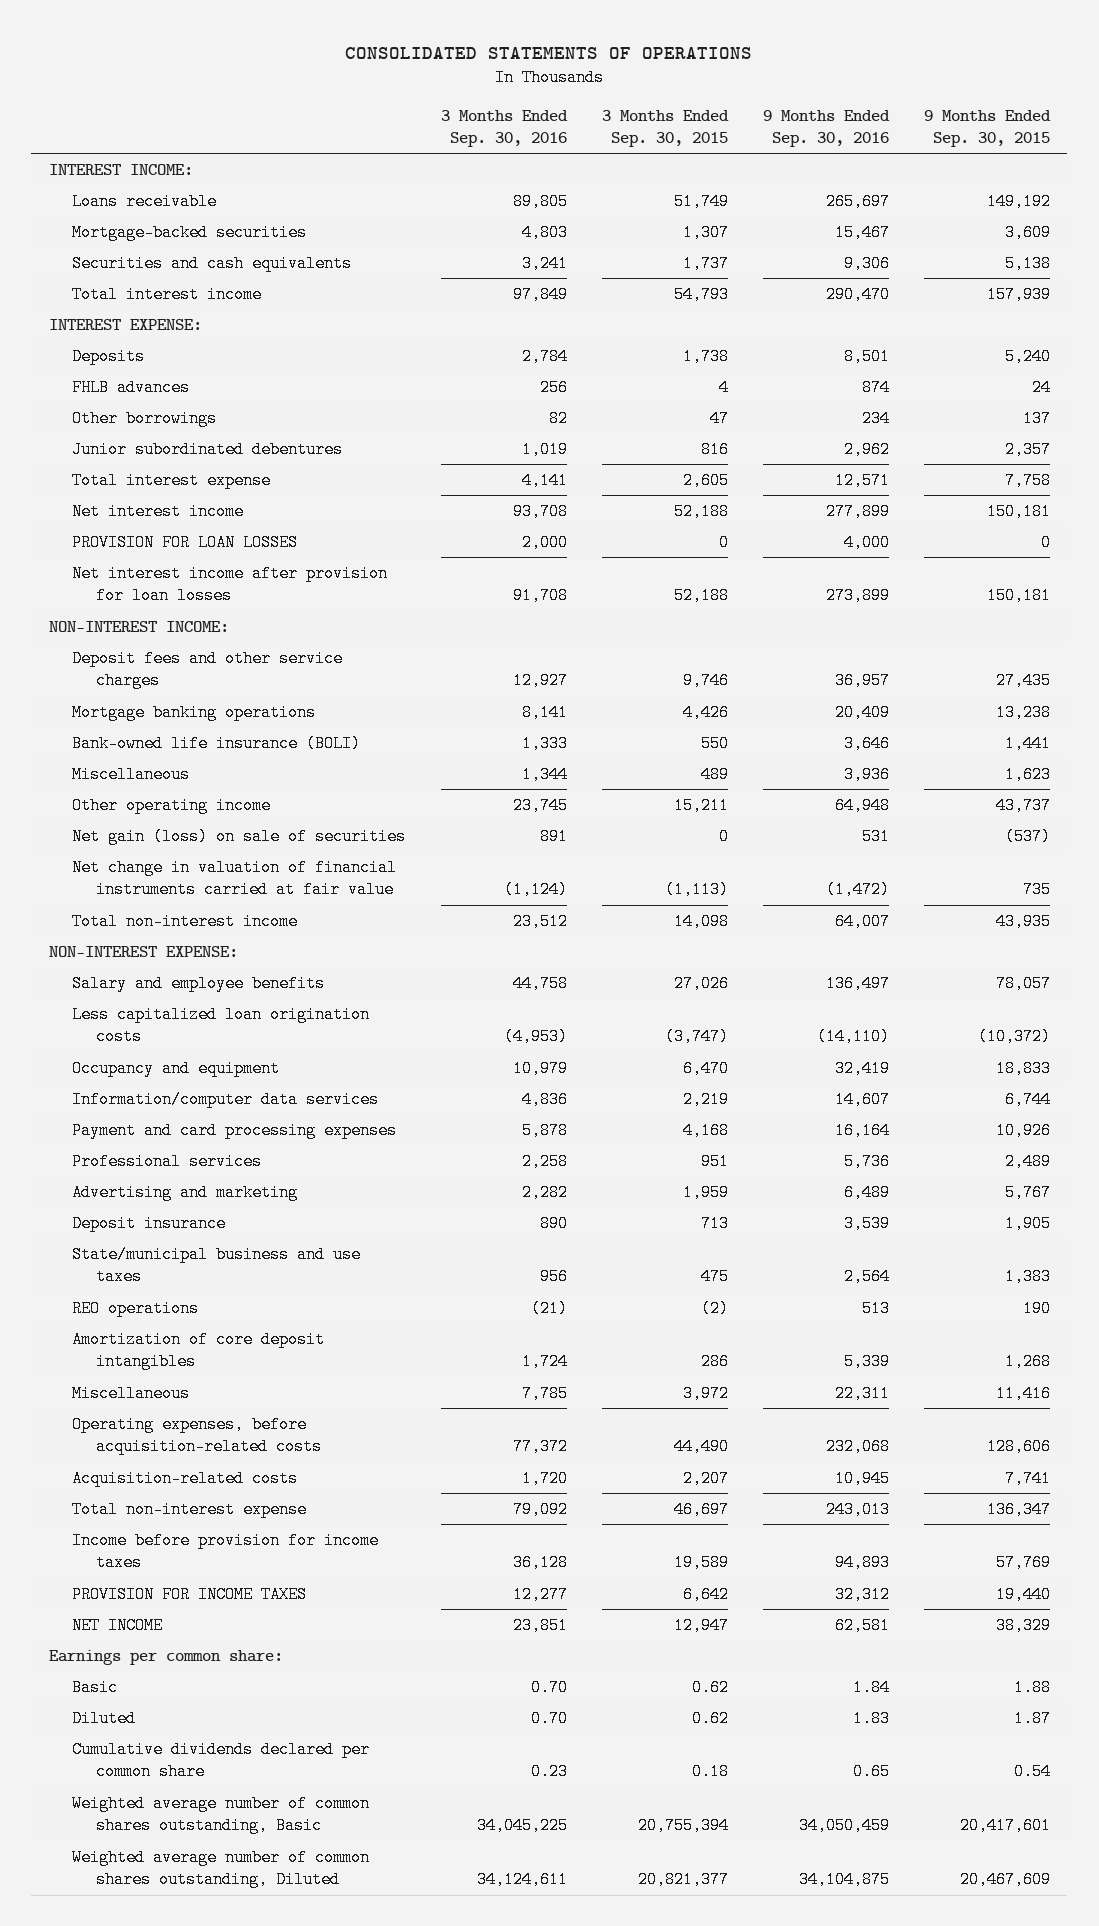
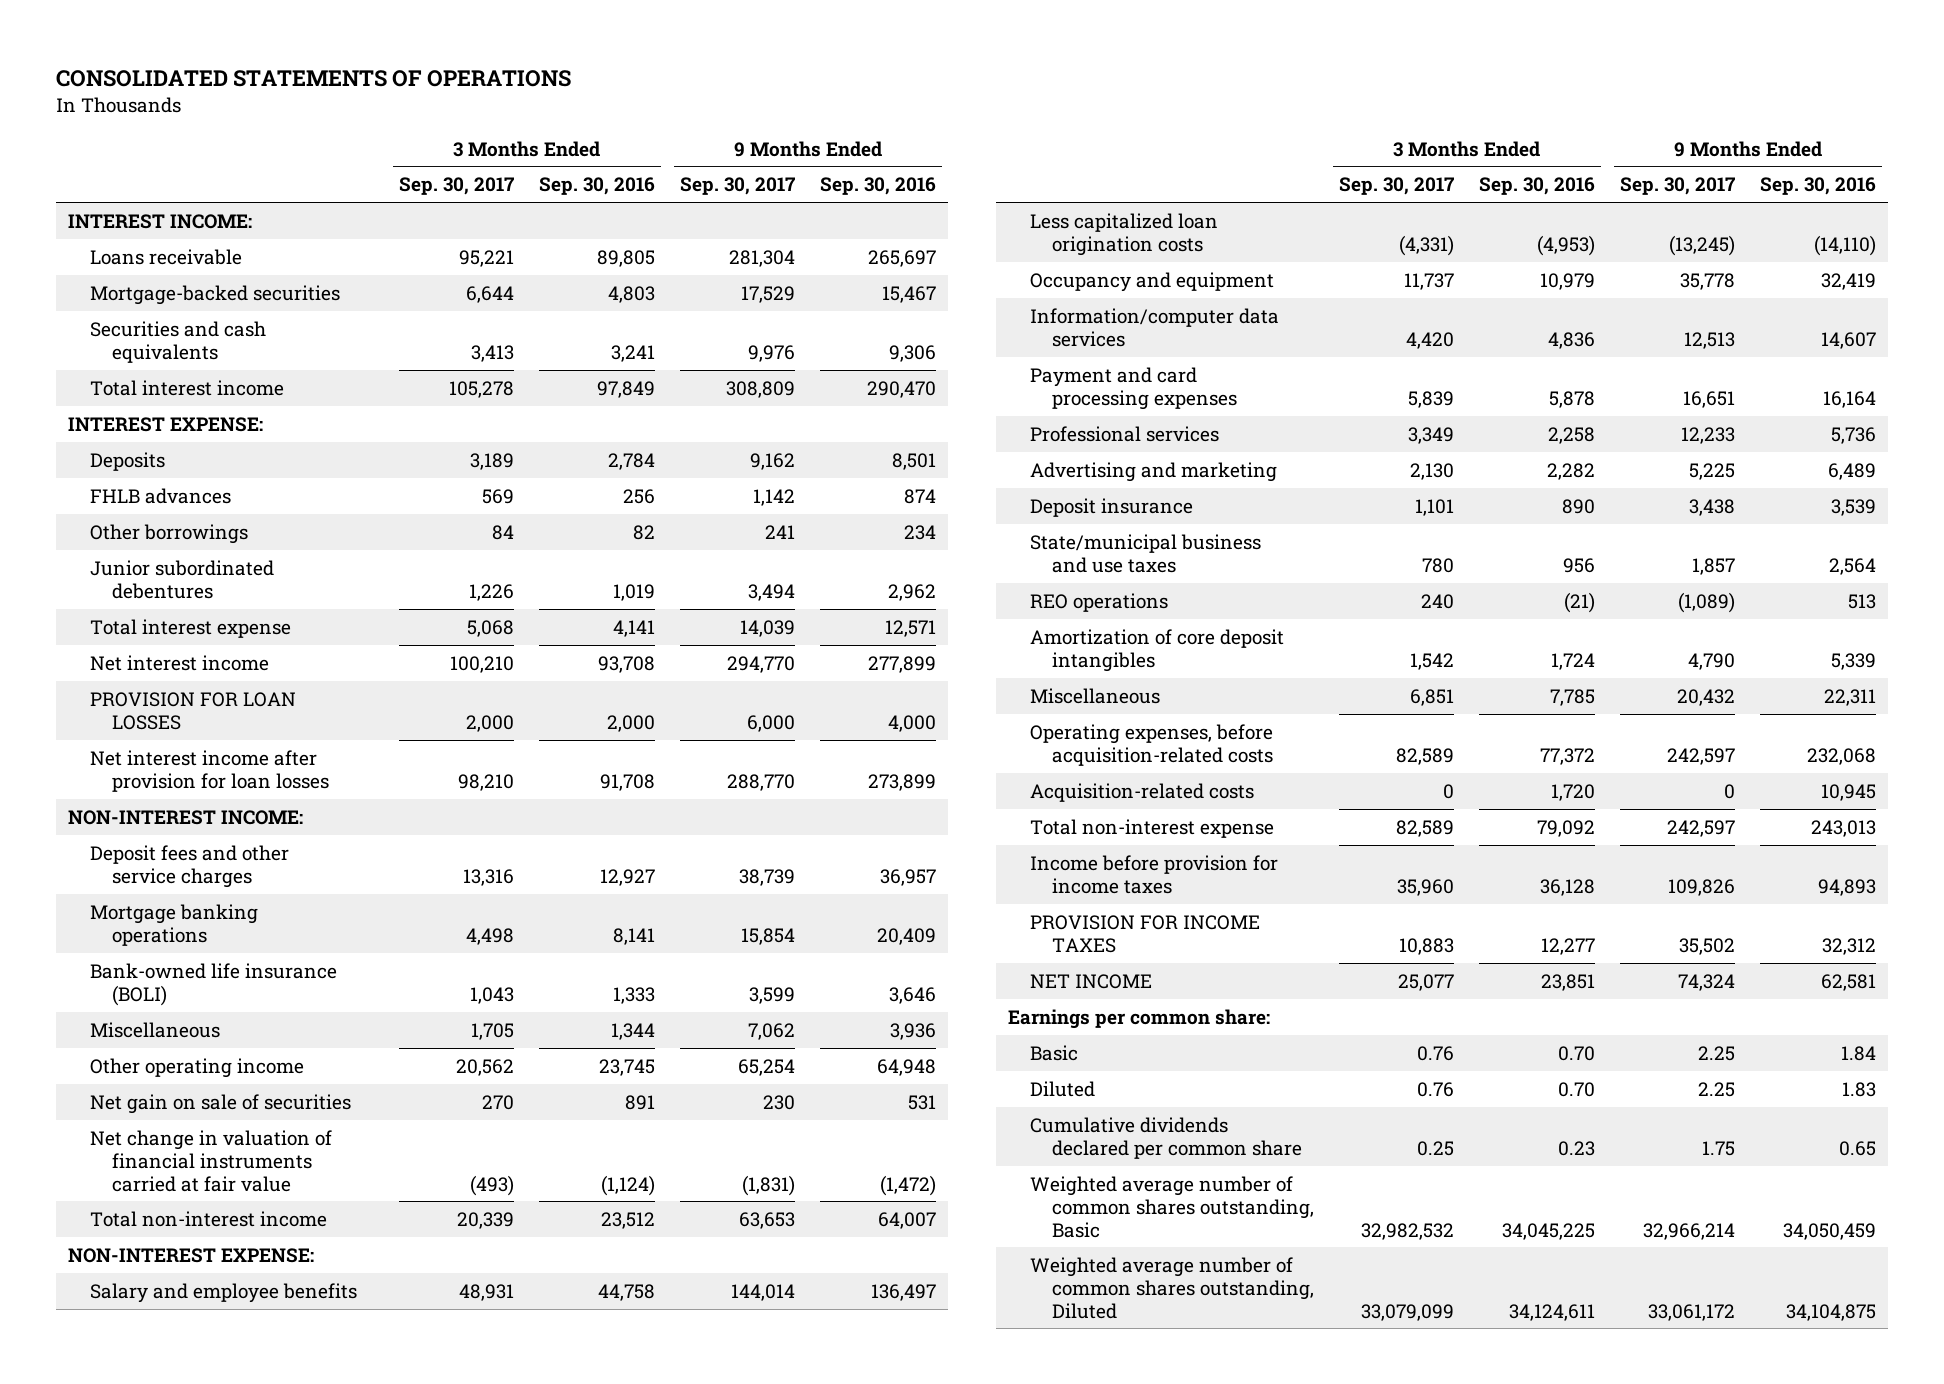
- | 3 Months Ended Sep. 30, 2016 | 3 Months Ended Sep. 30, 2015 | 9 Months Ended Sep. 30, 2016 | 9 Months Ended Sep. 30, 2015
+ | 3 Months Ended Sep. 30, 2017 | 3 Months Ended Sep. 30, 2016 | 9 Months Ended Sep. 30, 2017 | 9 Months Ended Sep. 30, 2016
- Net gain (loss) on sale of securities | 891 | 0 | 531 | (537)
+ Net gain on sale of securities | 270 | 891 | 230 | 531

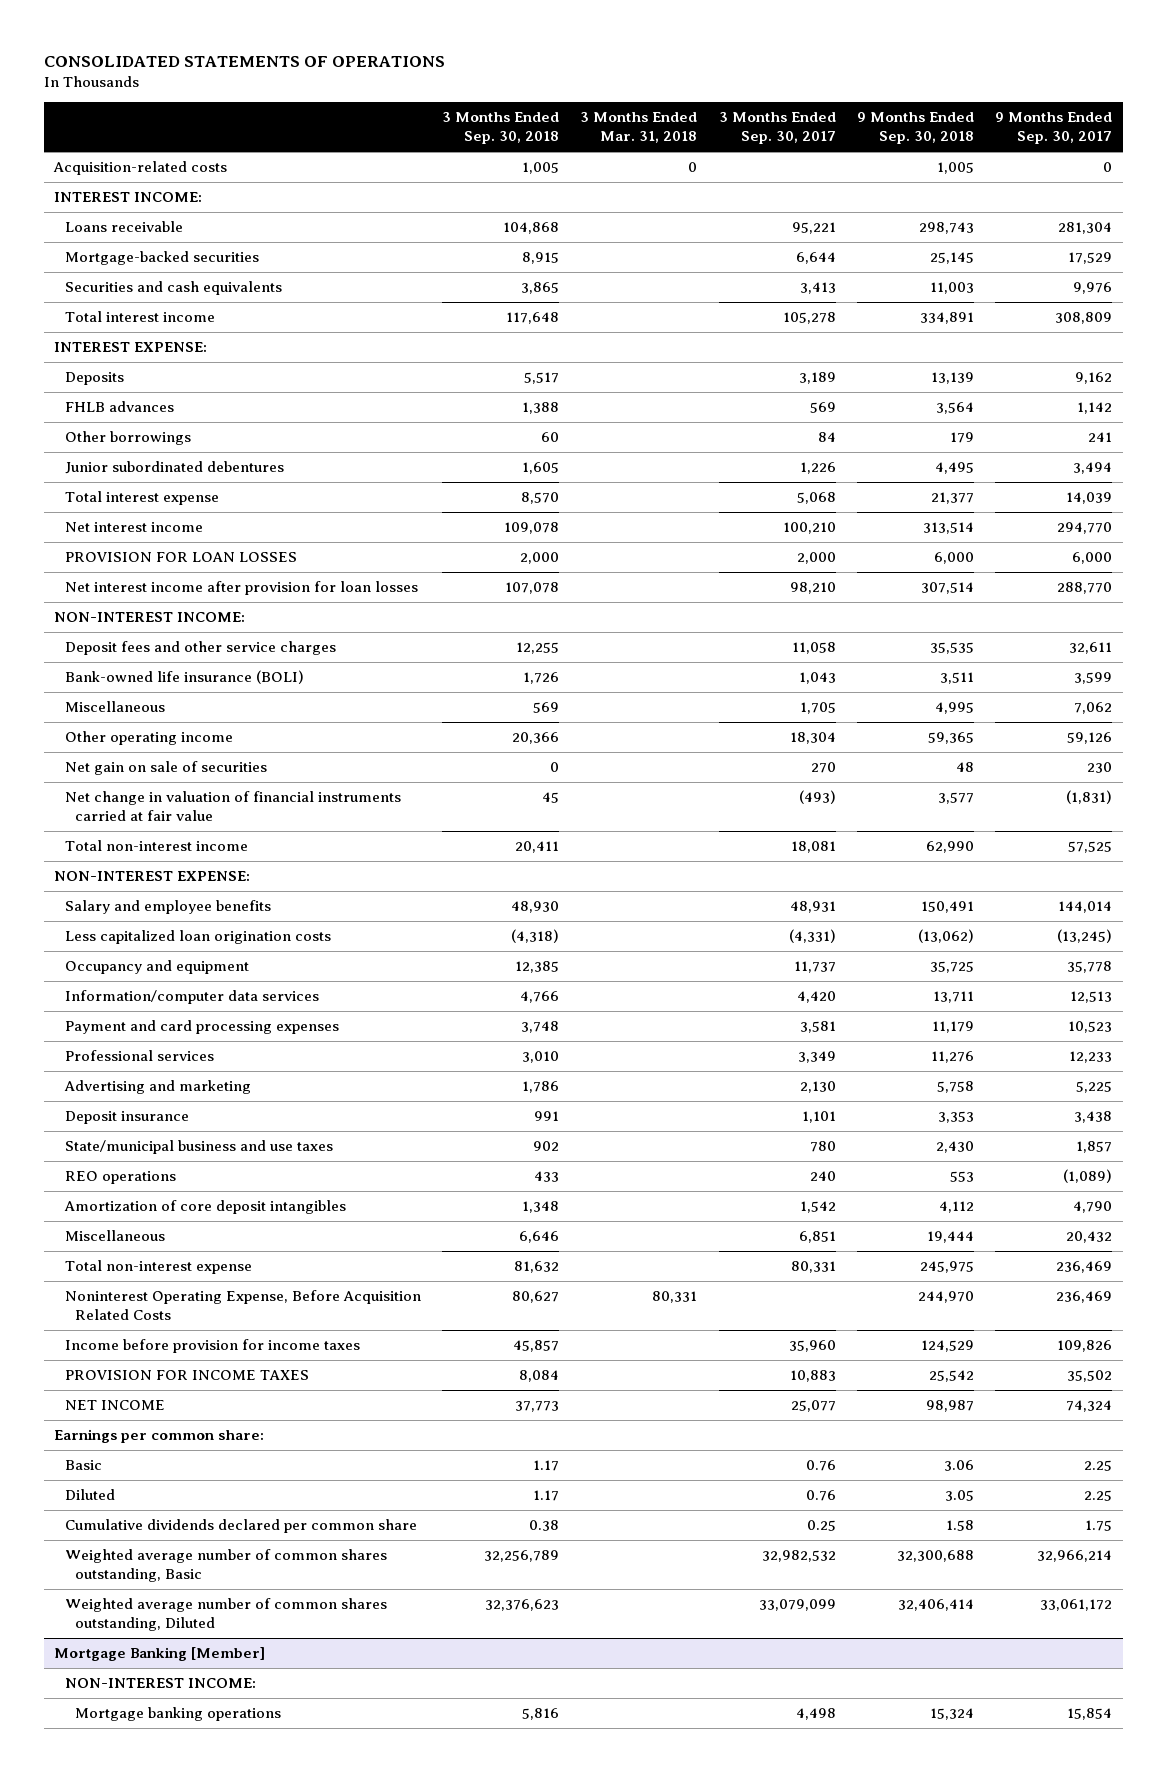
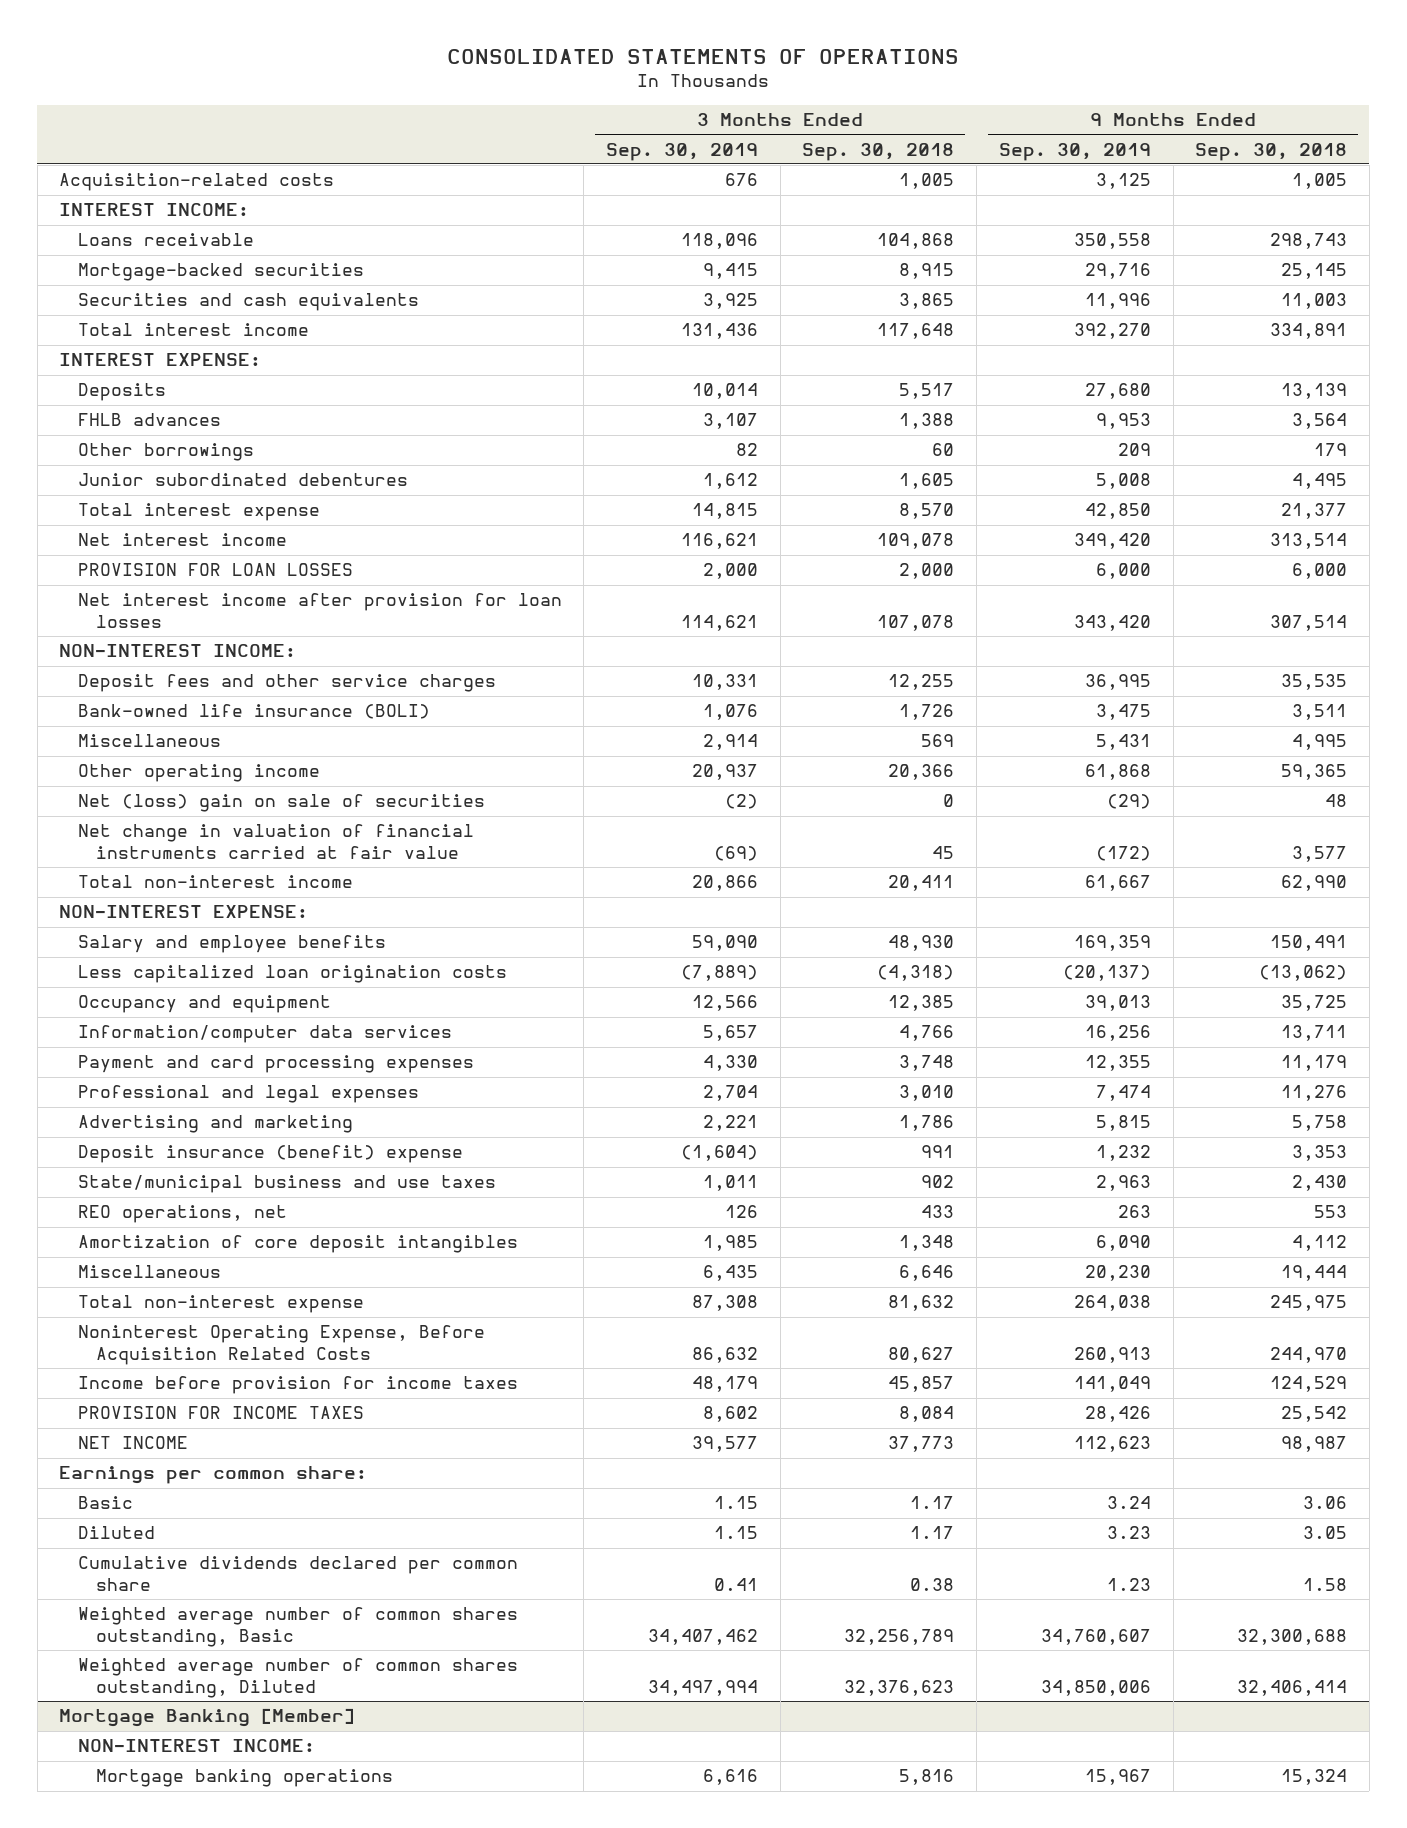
- | 3 Months Ended Sep. 30, 2018 | 3 Months Ended Mar. 31, 2018 | 3 Months Ended Sep. 30, 2017 | 9 Months Ended Sep. 30, 2018 | 9 Months Ended Sep. 30, 2017
+ | 3 Months Ended Sep. 30, 2019 | 3 Months Ended Sep. 30, 2018 | 9 Months Ended Sep. 30, 2019 | 9 Months Ended Sep. 30, 2018
- Net gain on sale of securities | 0 | | 270 | 48 | 230
+ Net (loss) gain on sale of securities | (2) | 0 | (29) | 48
- Professional services | 3,010 | | 3,349 | 11,276 | 12,233
+ Professional and legal expenses | 2,704 | 3,010 | 7,474 | 11,276
- Deposit insurance | 991 | | 1,101 | 3,353 | 3,438
+ Deposit insurance (benefit) expense | (1,604) | 991 | 1,232 | 3,353
- REO operations | 433 | | 240 | 553 | (1,089)
+ REO operations, net | 126 | 433 | 263 | 553

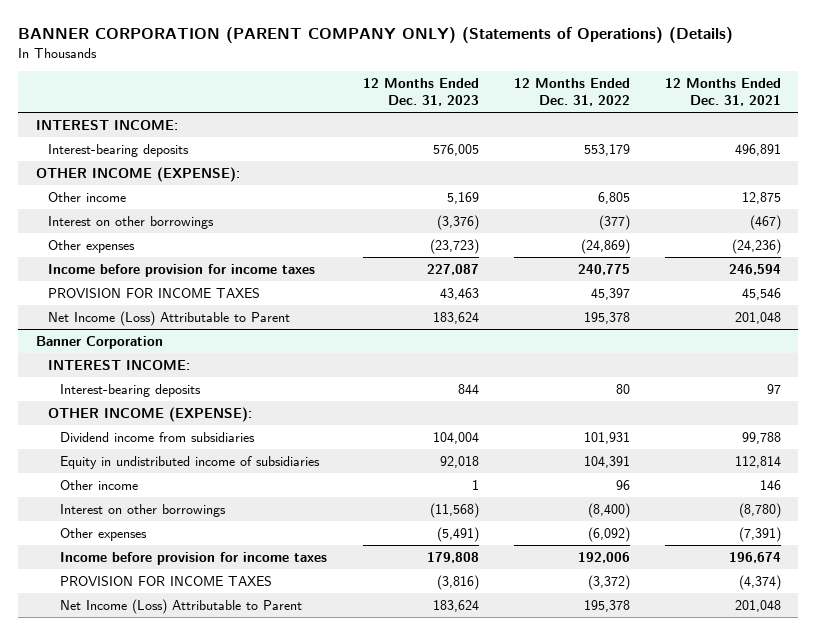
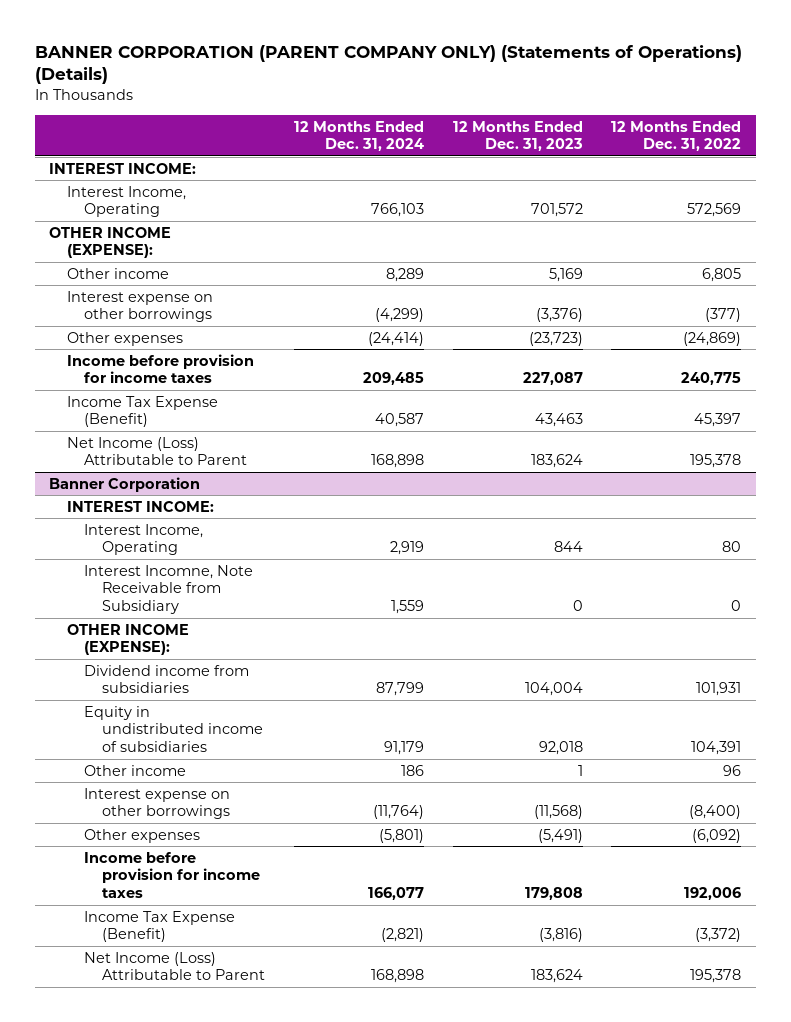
- | 12 Months Ended Dec. 31, 2023 | 12 Months Ended Dec. 31, 2022 | 12 Months Ended Dec. 31, 2021
+ | 12 Months Ended Dec. 31, 2024 | 12 Months Ended Dec. 31, 2023 | 12 Months Ended Dec. 31, 2022
- Interest-bearing deposits | 576,005 | 553,179 | 496,891
+ Interest Income, Operating | 766,103 | 701,572 | 572,569
- Interest on other borrowings | (3,376) | (377) | (467)
+ Interest expense on other borrowings | (4,299) | (3,376) | (377)
- PROVISION FOR INCOME TAXES | 43,463 | 45,397 | 45,546
+ Income Tax Expense (Benefit) | 40,587 | 43,463 | 45,397
@ Banner Corporation
- Interest-bearing deposits | 844 | 80 | 97
+ Interest Income, Operating | 2,919 | 844 | 80
+ Interest Incomne, Note Receivable from Subsidiary | 1,559 | 0 | 0
- Interest on other borrowings | (11,568) | (8,400) | (8,780)
+ Interest expense on other borrowings | (11,764) | (11,568) | (8,400)
- PROVISION FOR INCOME TAXES | (3,816) | (3,372) | (4,374)
+ Income Tax Expense (Benefit) | (2,821) | (3,816) | (3,372)

